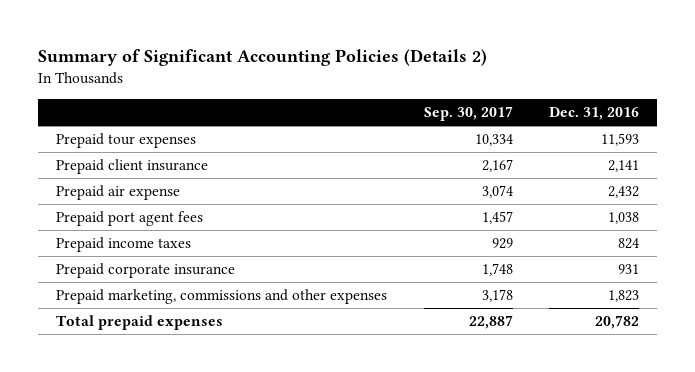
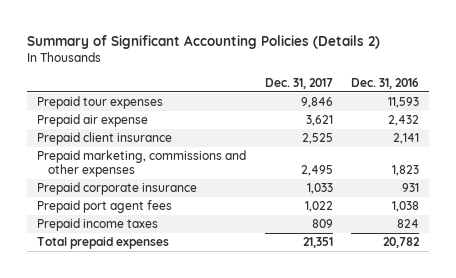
- | Sep. 30, 2017 | Dec. 31, 2016
+ | Dec. 31, 2017 | Dec. 31, 2016
moved down: Prepaid client insurance | 2,525 | 2,141
moved up: Prepaid marketing, commissions and other expenses | 2,495 | 1,823
moved up: Prepaid corporate insurance | 1,033 | 931

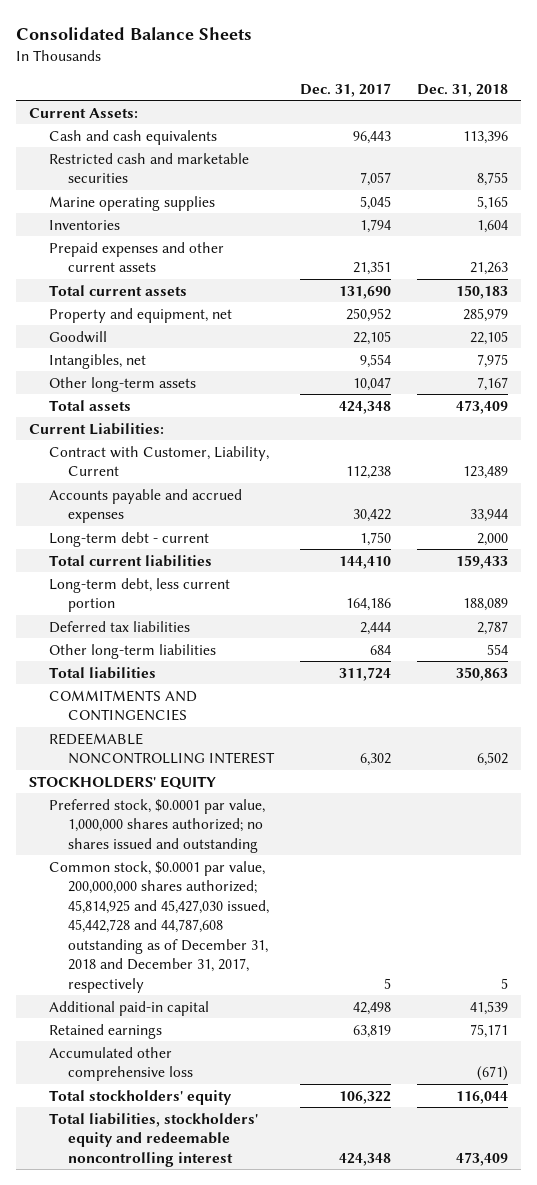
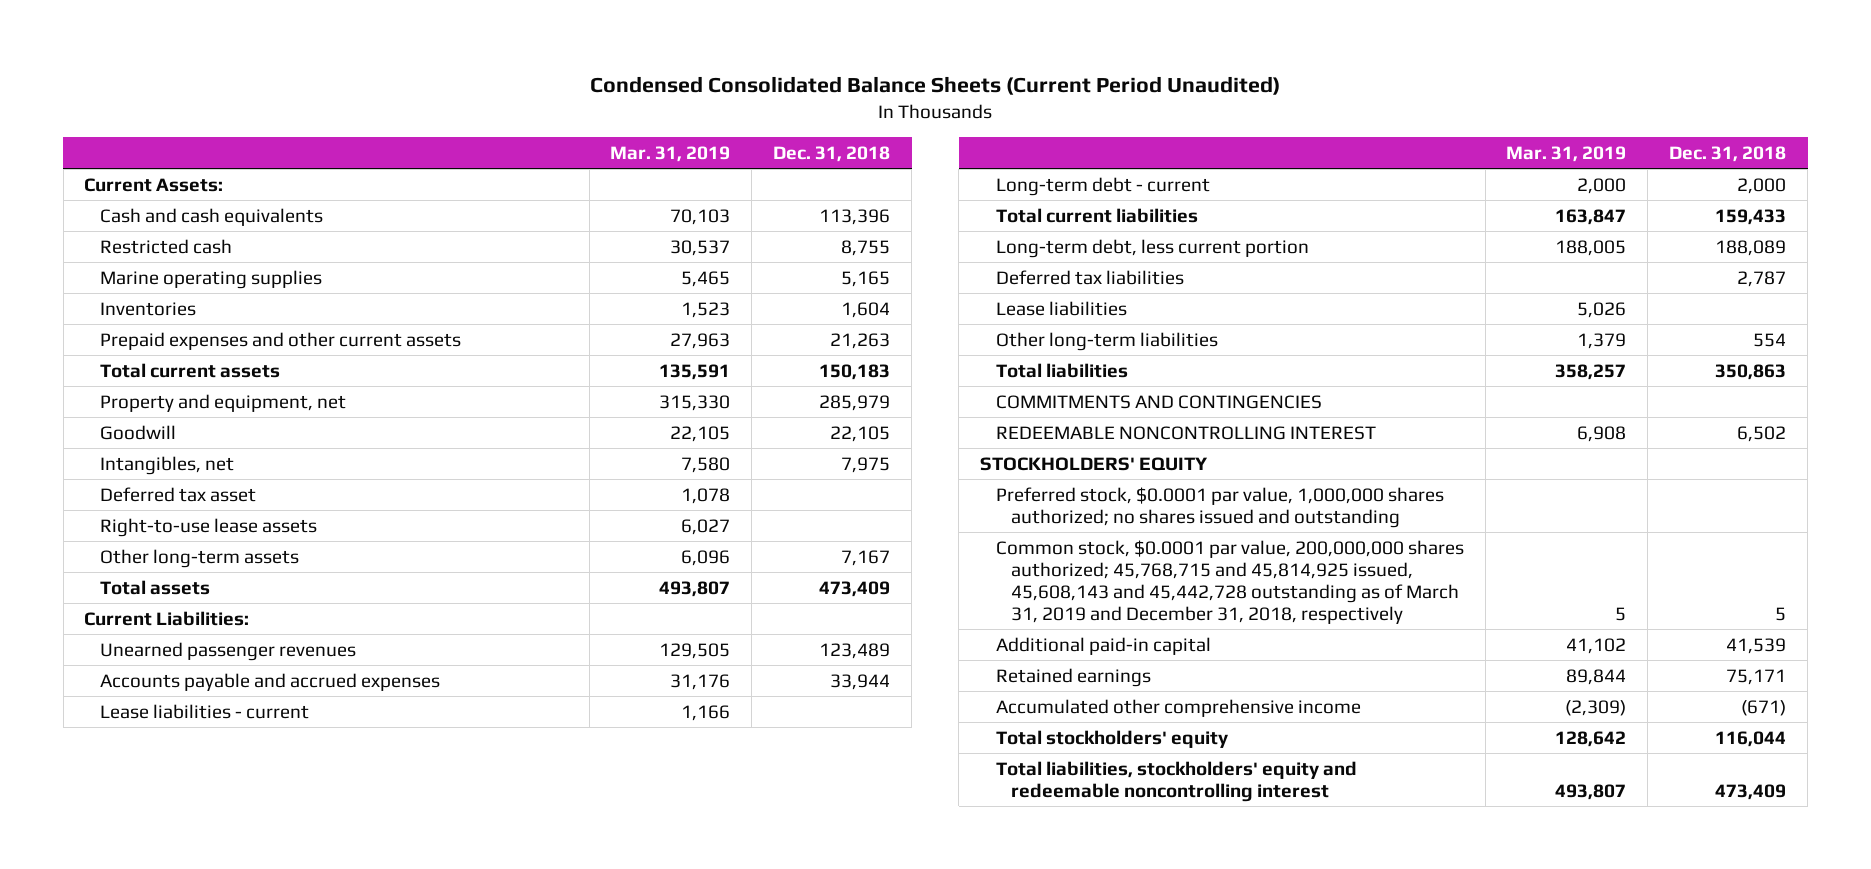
- Consolidated Balance Sheets
+ Condensed Consolidated Balance Sheets (Current Period Unaudited)
- | Dec. 31, 2017 | Dec. 31, 2018
+ | Mar. 31, 2019 | Dec. 31, 2018
- Restricted cash and marketable securities | 7,057 | 8,755
+ Restricted cash | 30,537 | 8,755
+ Deferred tax asset | 1,078 |
+ Right-to-use lease assets | 6,027 |
- Contract with Customer, Liability, Current | 112,238 | 123,489
+ Unearned passenger revenues | 129,505 | 123,489
+ Lease liabilities - current | 1,166 |
+ Lease liabilities | 5,026 |
- Common stock, $0.0001 par value, 200,000,000 shares authorized; 45,814,925 and 45,427,030 issued, 45,442,728 and 44,787,608 outstanding as of December 31, 2018 and December 31, 2017, respectively | 5 | 5
+ Common stock, $0.0001 par value, 200,000,000 shares authorized; 45,768,715 and 45,814,925 issued, 45,608,143 and 45,442,728 outstanding as of March 31, 2019 and December 31, 2018, respectively | 5 | 5
- Accumulated other comprehensive loss | | (671)
+ Accumulated other comprehensive income | (2,309) | (671)

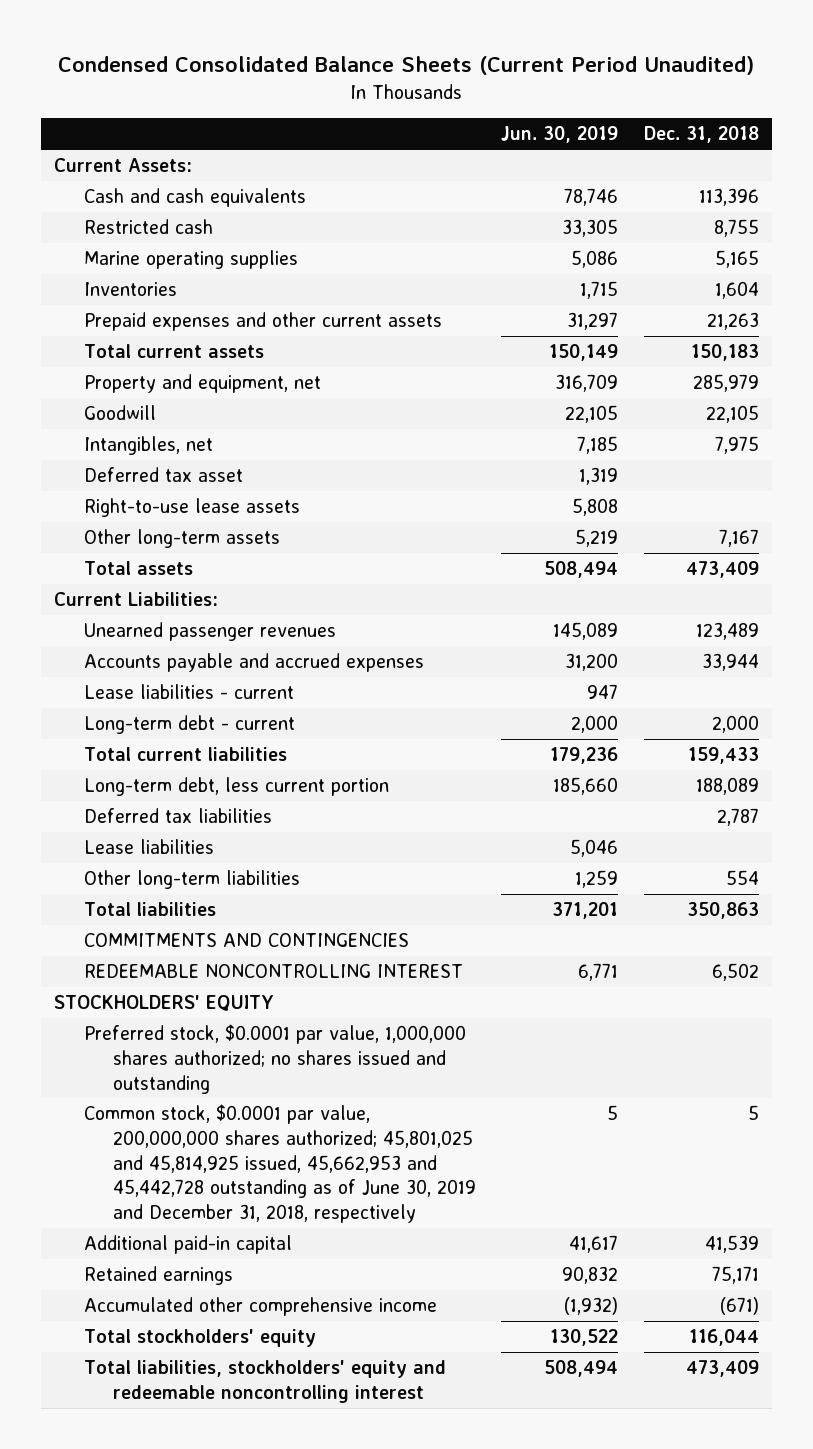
- | Mar. 31, 2019 | Dec. 31, 2018
+ | Jun. 30, 2019 | Dec. 31, 2018
- Common stock, $0.0001 par value, 200,000,000 shares authorized; 45,768,715 and 45,814,925 issued, 45,608,143 and 45,442,728 outstanding as of March 31, 2019 and December 31, 2018, respectively | 5 | 5
+ Common stock, $0.0001 par value, 200,000,000 shares authorized; 45,801,025 and 45,814,925 issued, 45,662,953 and 45,442,728 outstanding as of June 30, 2019 and December 31, 2018, respectively | 5 | 5

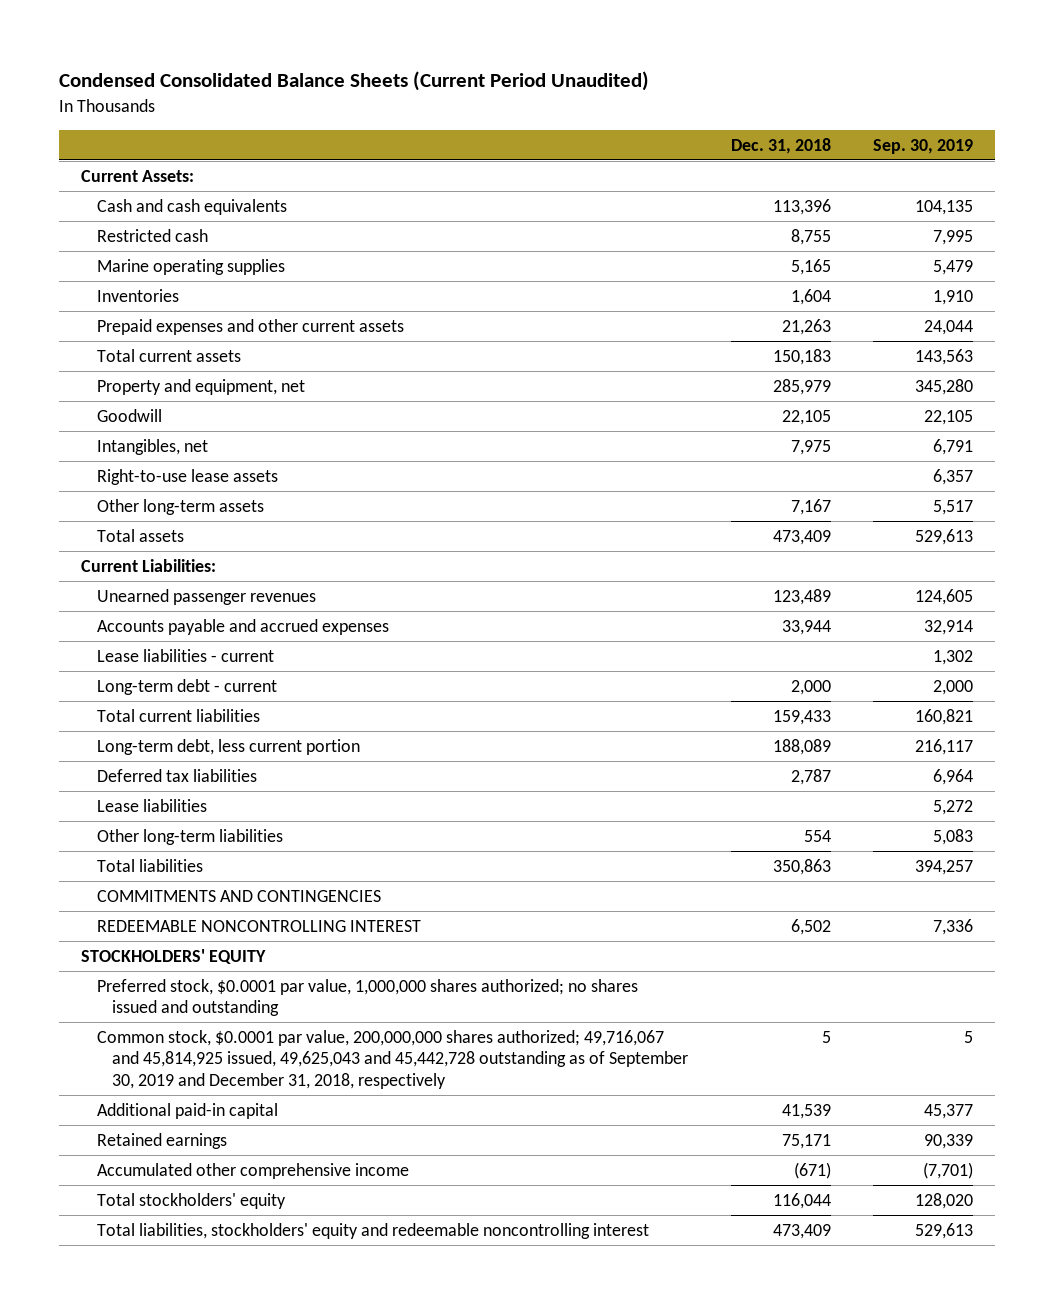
- | Jun. 30, 2019 | Dec. 31, 2018
+ | Dec. 31, 2018 | Sep. 30, 2019
- Deferred tax asset | 1,319 |
- Common stock, $0.0001 par value, 200,000,000 shares authorized; 45,801,025 and 45,814,925 issued, 45,662,953 and 45,442,728 outstanding as of June 30, 2019 and December 31, 2018, respectively | 5 | 5
+ Common stock, $0.0001 par value, 200,000,000 shares authorized; 49,716,067 and 45,814,925 issued, 49,625,043 and 45,442,728 outstanding as of September 30, 2019 and December 31, 2018, respectively | 5 | 5

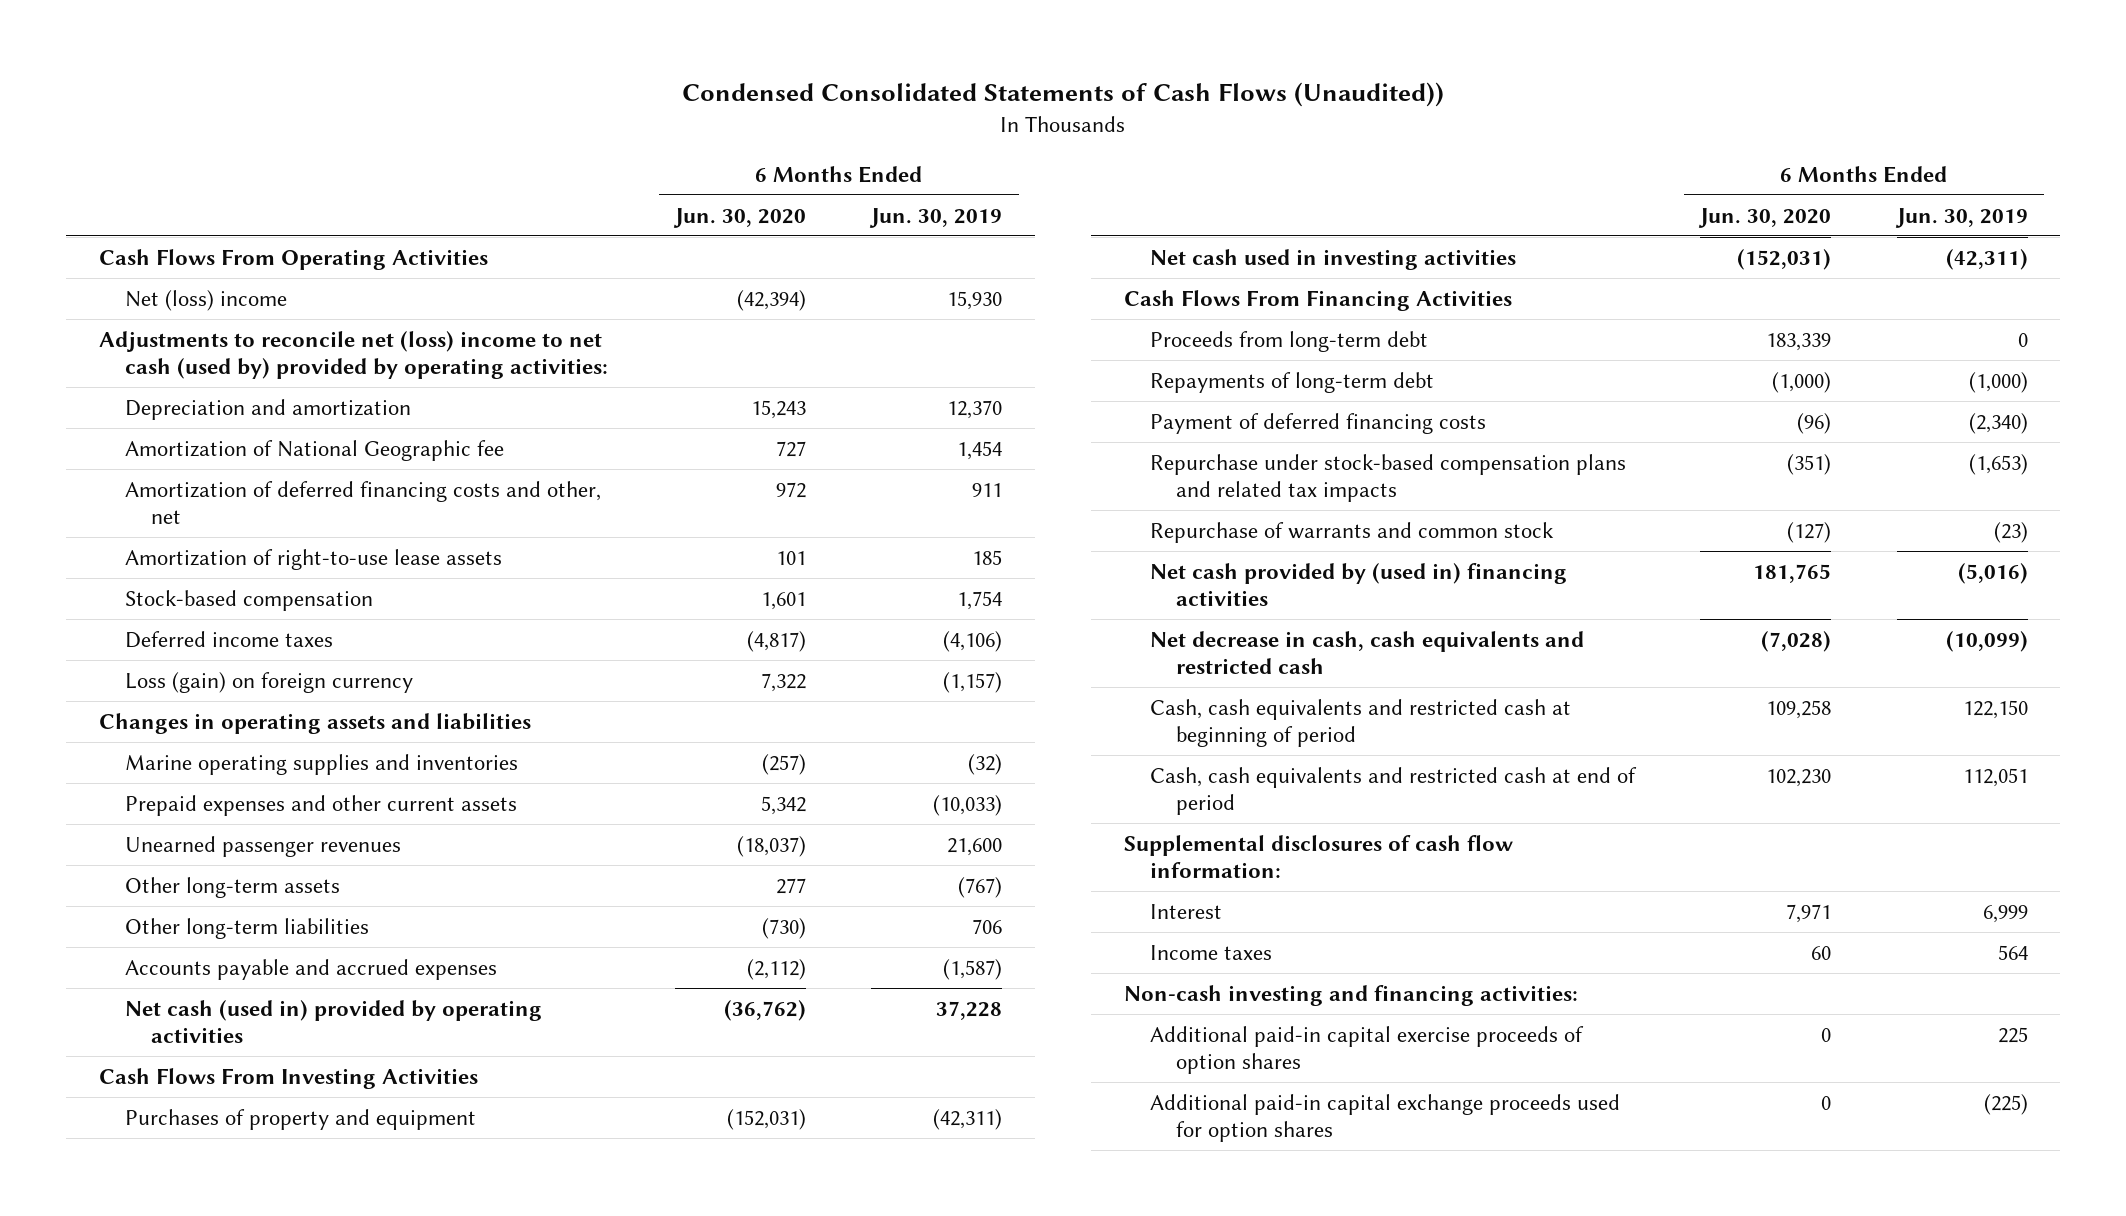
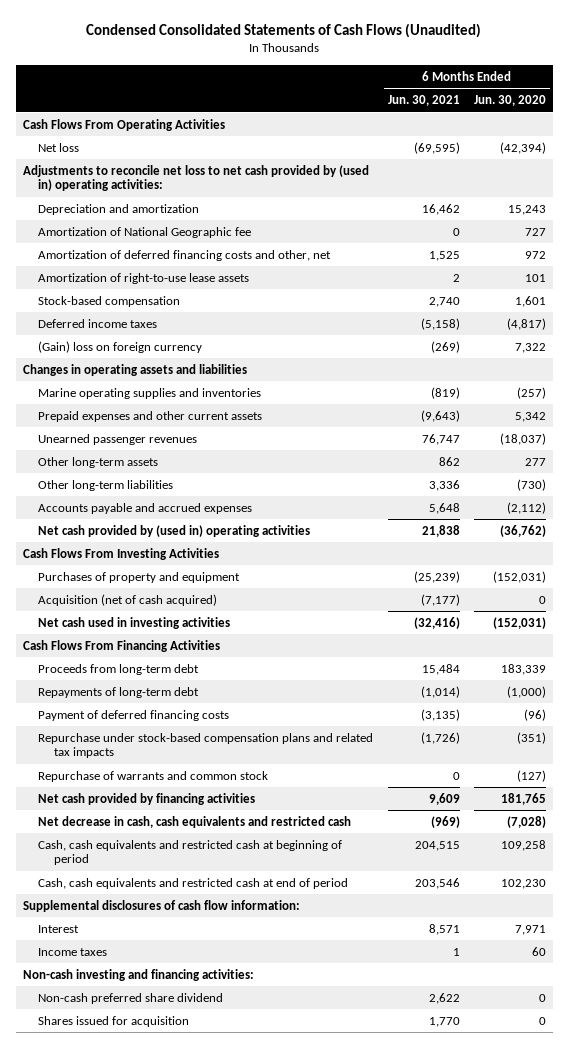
- Condensed Consolidated Statements of Cash Flows (Unaudited))
+ Condensed Consolidated Statements of Cash Flows (Unaudited)
- | 6 Months Ended Jun. 30, 2020 | 6 Months Ended Jun. 30, 2019
+ | 6 Months Ended Jun. 30, 2021 | 6 Months Ended Jun. 30, 2020
- Net (loss) income | (42,394) | 15,930
- Adjustments to reconcile net (loss) income to net cash (used by) provided by operating activities:
+ Net loss | (69,595) | (42,394)
+ Adjustments to reconcile net loss to net cash provided by (used in) operating activities:
- Loss (gain) on foreign currency | 7,322 | (1,157)
+ (Gain) loss on foreign currency | (269) | 7,322
- Net cash (used in) provided by operating activities | (36,762) | 37,228
+ Net cash provided by (used in) operating activities | 21,838 | (36,762)
+ Acquisition (net of cash acquired) | (7,177) | 0
- Net cash provided by (used in) financing activities | 181,765 | (5,016)
+ Net cash provided by financing activities | 9,609 | 181,765
- Additional paid-in capital exercise proceeds of option shares | 0 | 225
- Additional paid-in capital exchange proceeds used for option shares | 0 | (225)
+ Non-cash preferred share dividend | 2,622 | 0
+ Shares issued for acquisition | 1,770 | 0

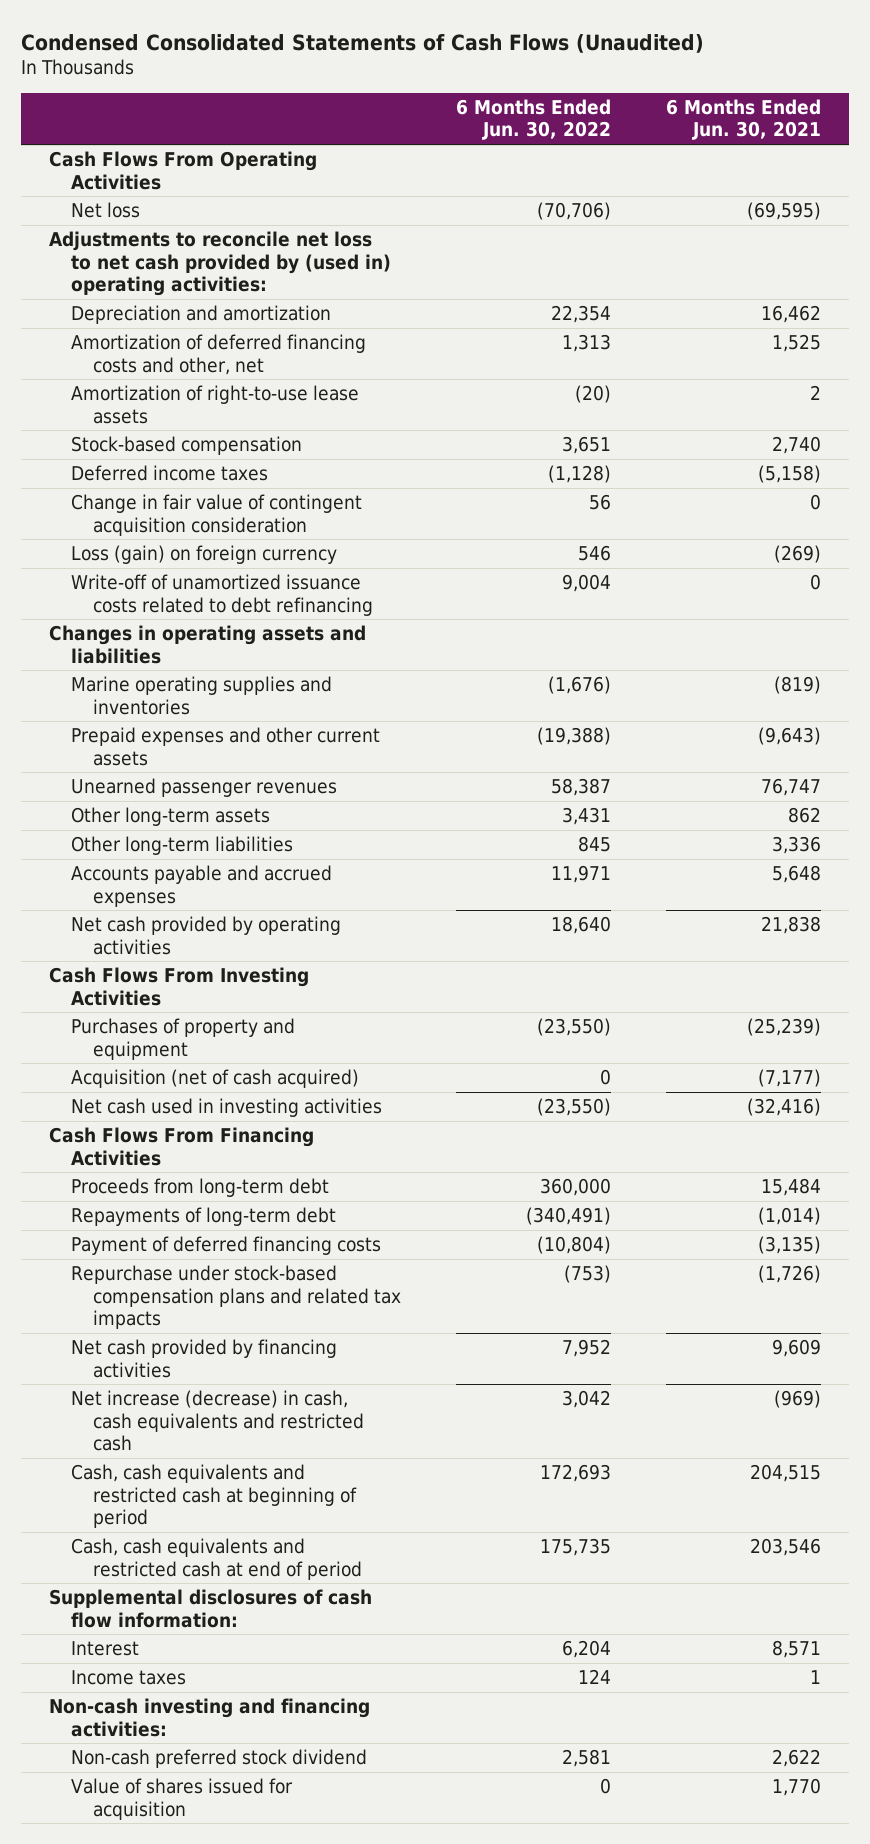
- | 6 Months Ended Jun. 30, 2021 | 6 Months Ended Jun. 30, 2020
+ | 6 Months Ended Jun. 30, 2022 | 6 Months Ended Jun. 30, 2021
- Amortization of National Geographic fee | 0 | 727
- (Gain) loss on foreign currency | (269) | 7,322
+ Change in fair value of contingent acquisition consideration | 56 | 0
+ Loss (gain) on foreign currency | 546 | (269)
+ Write-off of unamortized issuance costs related to debt refinancing | 9,004 | 0
- Net cash provided by (used in) operating activities | 21,838 | (36,762)
+ Net cash provided by operating activities | 18,640 | 21,838
- Repurchase of warrants and common stock | 0 | (127)
- Net decrease in cash, cash equivalents and restricted cash | (969) | (7,028)
+ Net increase (decrease) in cash, cash equivalents and restricted cash | 3,042 | (969)
- Non-cash preferred share dividend | 2,622 | 0
- Shares issued for acquisition | 1,770 | 0
+ Non-cash preferred stock dividend | 2,581 | 2,622
+ Value of shares issued for acquisition | 0 | 1,770

